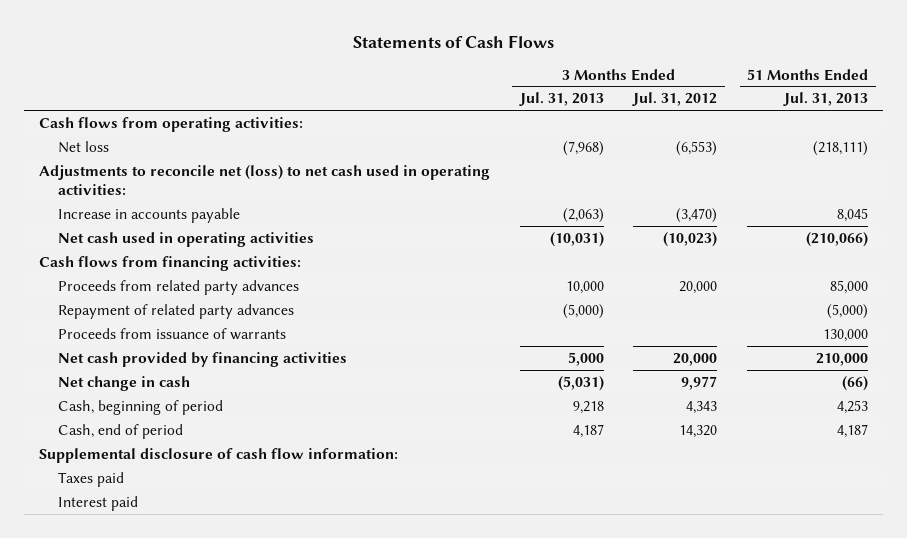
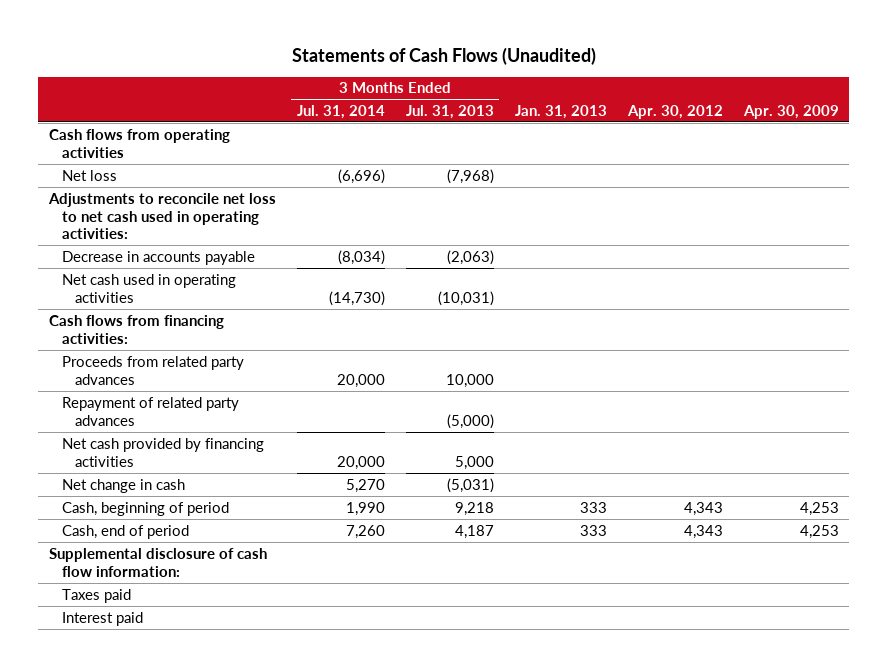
- Statements of Cash Flows
+ Statements of Cash Flows (Unaudited)
- | 3 Months Ended Jul. 31, 2013 | 3 Months Ended Jul. 31, 2012 | 51 Months Ended Jul. 31, 2013
+ | 3 Months Ended Jul. 31, 2014 | 3 Months Ended Jul. 31, 2013 | Jan. 31, 2013 | Apr. 30, 2012 | Apr. 30, 2009
- Cash flows from operating activities:
+ Cash flows from operating activities
- Adjustments to reconcile net (loss) to net cash used in operating activities:
- Increase in accounts payable | (2,063) | (3,470) | 8,045
+ Adjustments to reconcile net loss to net cash used in operating activities:
+ Decrease in accounts payable | (8,034) | (2,063) | | |
- Proceeds from issuance of warrants | | | 130,000

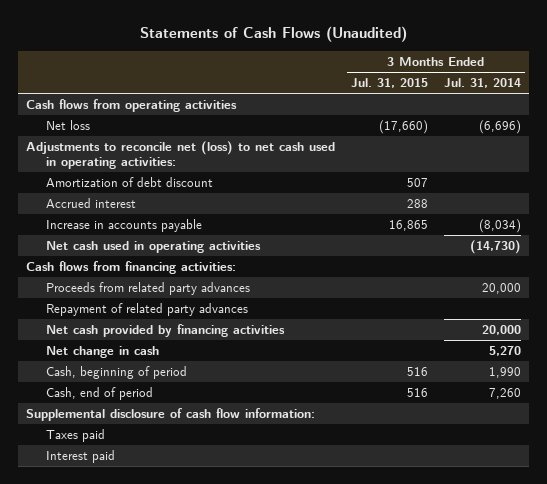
- | 3 Months Ended Jul. 31, 2014 | 3 Months Ended Jul. 31, 2013 | Jan. 31, 2013 | Apr. 30, 2012 | Apr. 30, 2009
+ | 3 Months Ended Jul. 31, 2015 | 3 Months Ended Jul. 31, 2014
- Adjustments to reconcile net loss to net cash used in operating activities:
- Decrease in accounts payable | (8,034) | (2,063) | | |
+ Adjustments to reconcile net (loss) to net cash used in operating activities:
+ Amortization of debt discount | 507 |
+ Accrued interest | 288 |
+ Increase in accounts payable | 16,865 | (8,034)

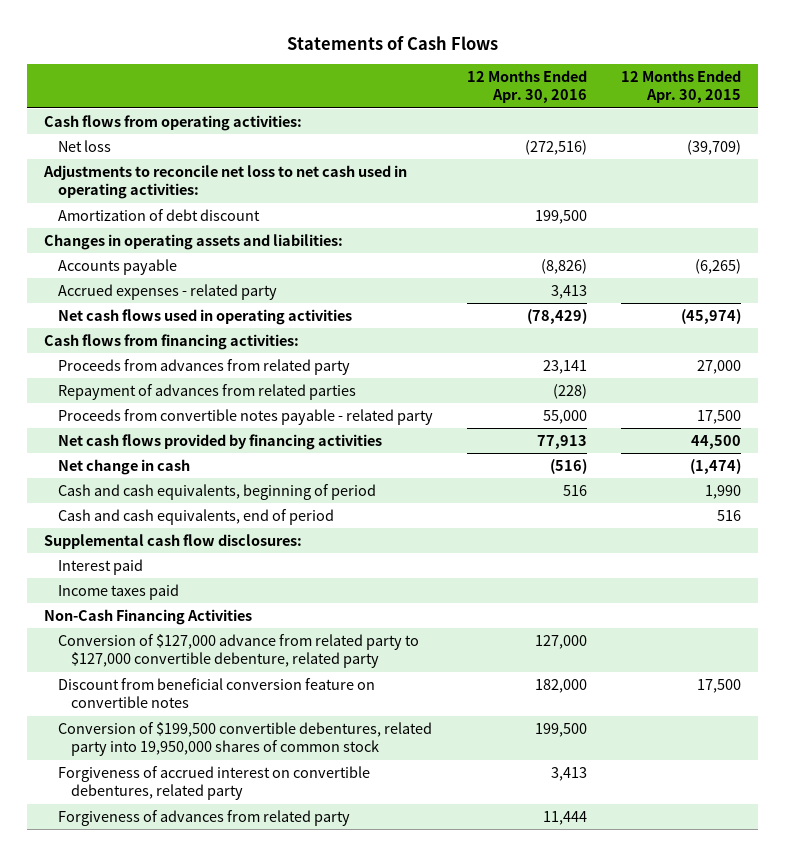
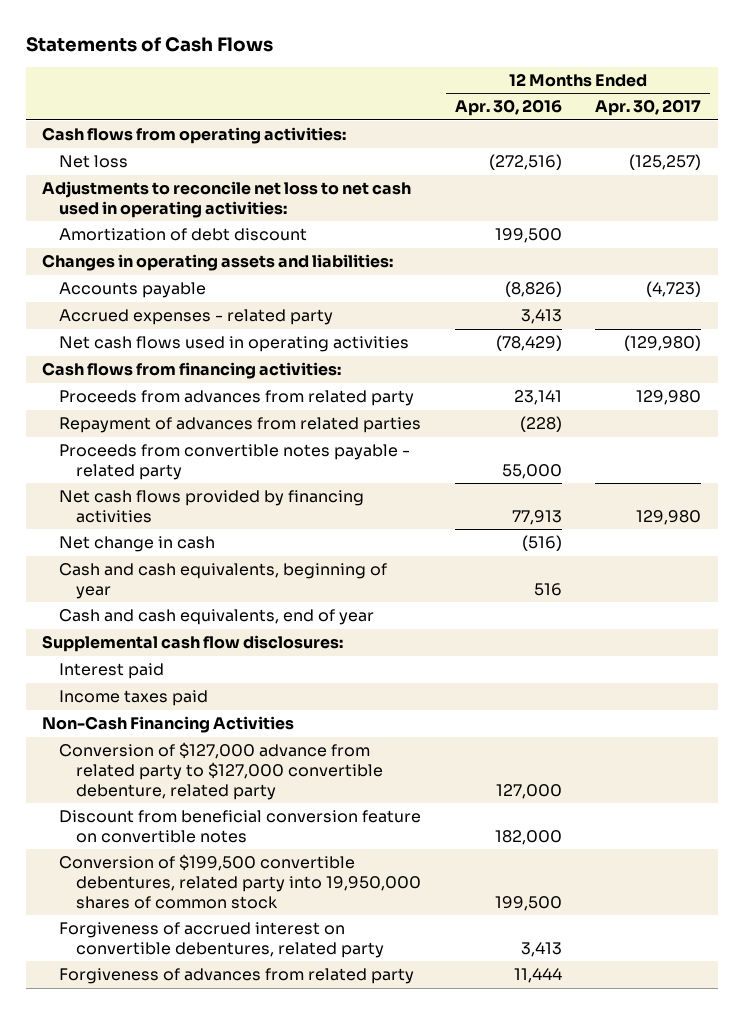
- | 12 Months Ended Apr. 30, 2016 | 12 Months Ended Apr. 30, 2015
+ | 12 Months Ended Apr. 30, 2016 | 12 Months Ended Apr. 30, 2017
- Cash and cash equivalents, beginning of period | 516 | 1,990
- Cash and cash equivalents, end of period | | 516
+ Cash and cash equivalents, beginning of year | 516 |
+ Cash and cash equivalents, end of year

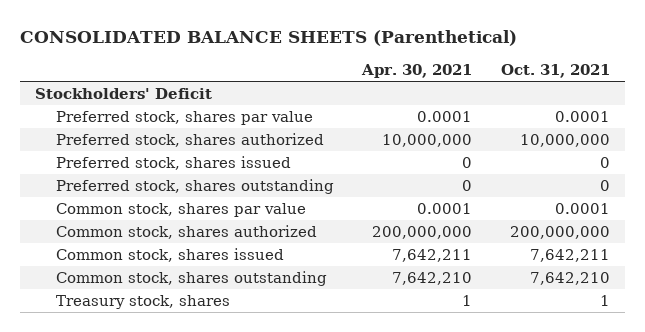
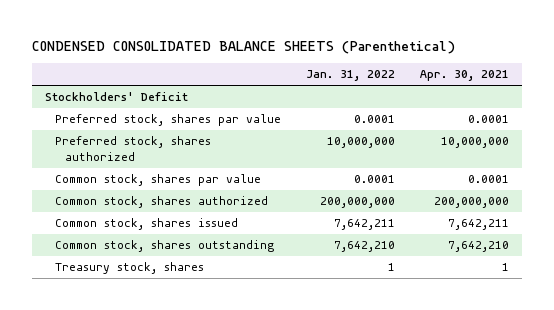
- CONSOLIDATED BALANCE SHEETS (Parenthetical)
+ CONDENSED CONSOLIDATED BALANCE SHEETS (Parenthetical)
- | Apr. 30, 2021 | Oct. 31, 2021
+ | Jan. 31, 2022 | Apr. 30, 2021
- Preferred stock, shares issued | 0 | 0
- Preferred stock, shares outstanding | 0 | 0

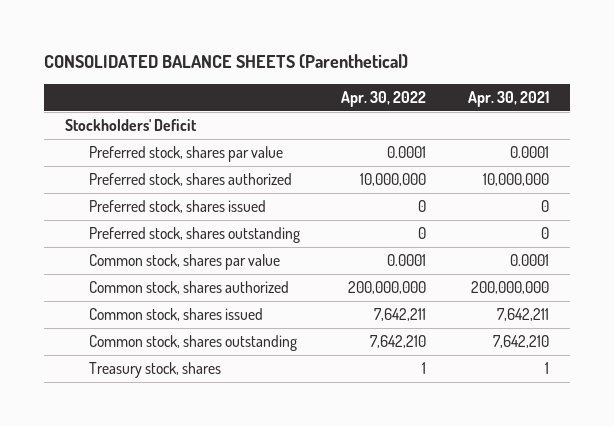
- CONDENSED CONSOLIDATED BALANCE SHEETS (Parenthetical)
+ CONSOLIDATED BALANCE SHEETS (Parenthetical)
- | Jan. 31, 2022 | Apr. 30, 2021
+ | Apr. 30, 2022 | Apr. 30, 2021
+ Preferred stock, shares issued | 0 | 0
+ Preferred stock, shares outstanding | 0 | 0

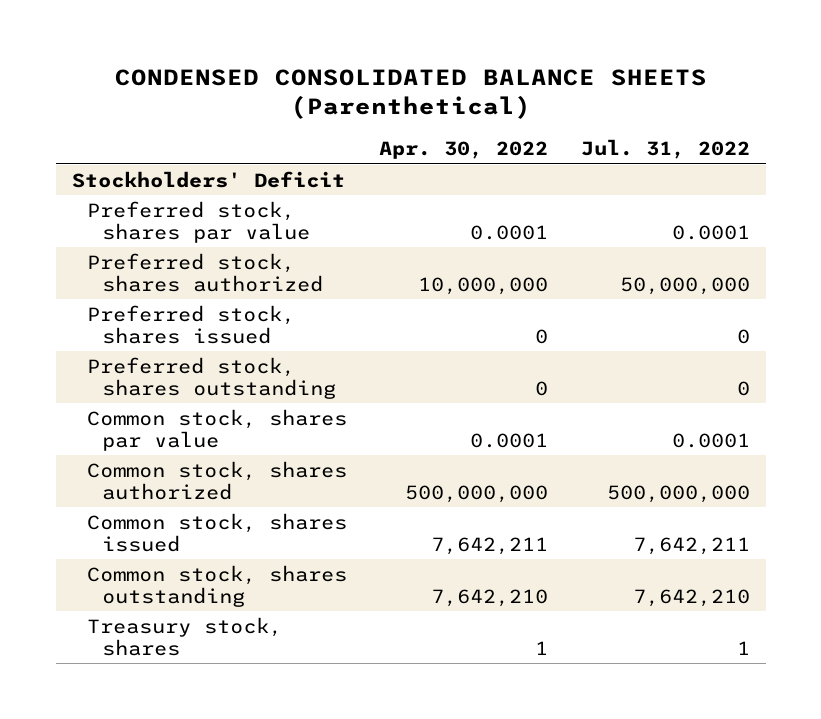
- CONSOLIDATED BALANCE SHEETS (Parenthetical)
+ CONDENSED CONSOLIDATED BALANCE SHEETS (Parenthetical)
- | Apr. 30, 2022 | Apr. 30, 2021
+ | Apr. 30, 2022 | Jul. 31, 2022
- Common stock, shares authorized | 200,000,000 | 200,000,000
+ Common stock, shares authorized | 500,000,000 | 500,000,000

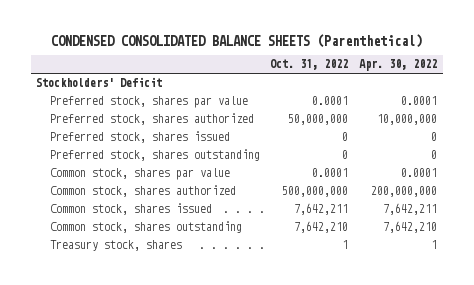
- | Apr. 30, 2022 | Jul. 31, 2022
+ | Oct. 31, 2022 | Apr. 30, 2022
- Common stock, shares authorized | 500,000,000 | 500,000,000
+ Common stock, shares authorized | 500,000,000 | 200,000,000

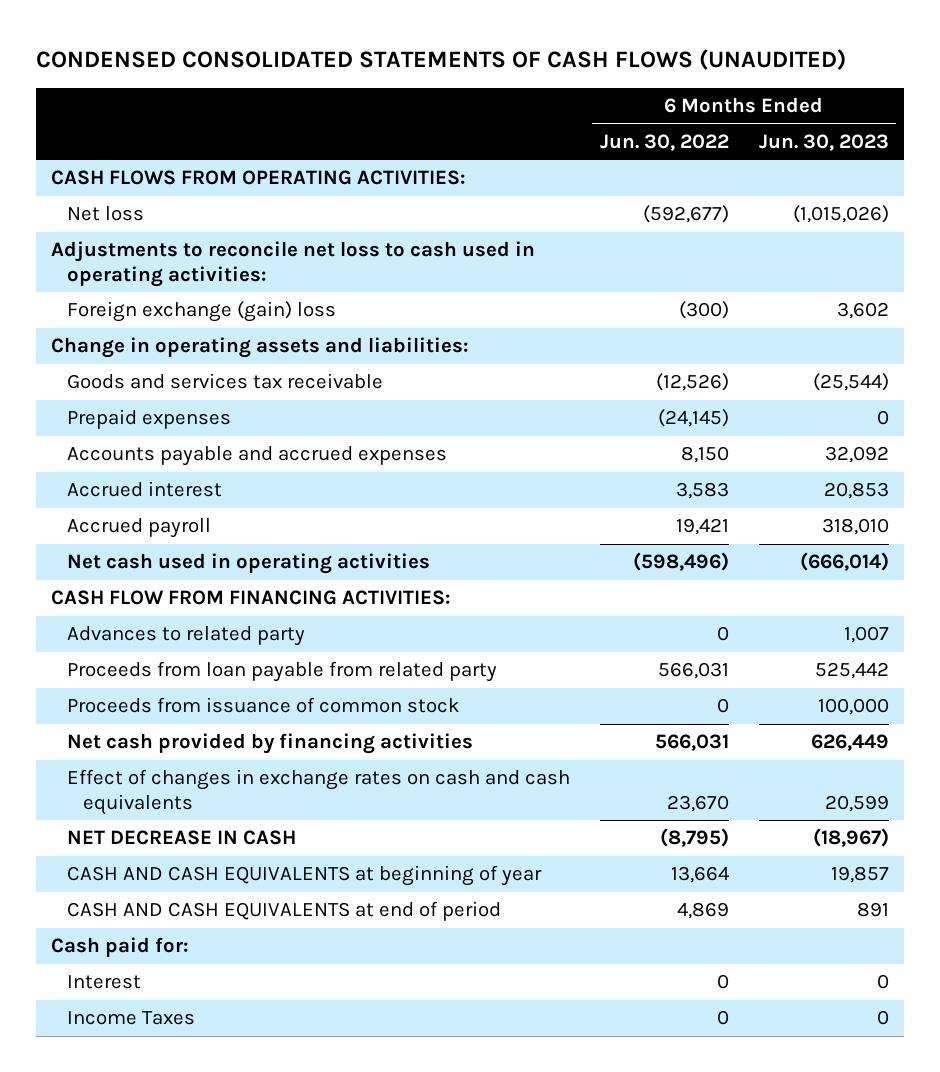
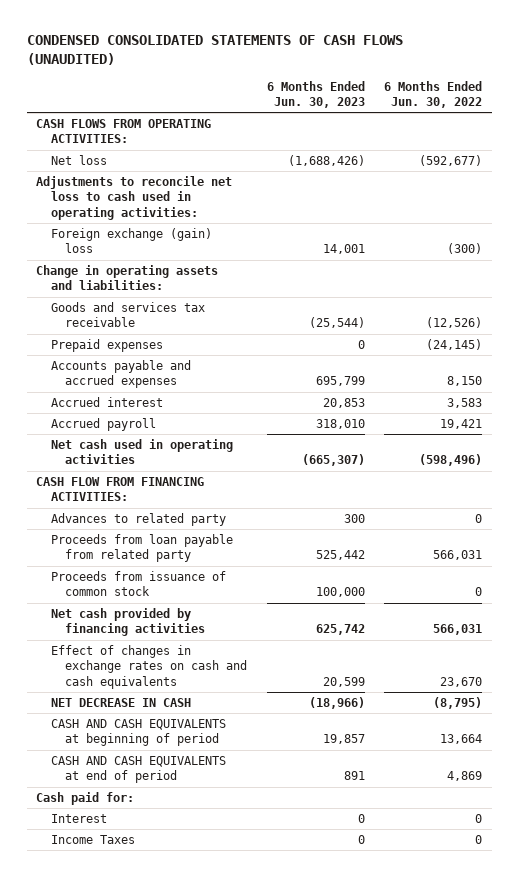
- | 6 Months Ended Jun. 30, 2022 | 6 Months Ended Jun. 30, 2023
+ | 6 Months Ended Jun. 30, 2023 | 6 Months Ended Jun. 30, 2022
- Net loss | (592,677) | (1,015,026)
+ Net loss | (1,688,426) | (592,677)
- Foreign exchange (gain) loss | (300) | 3,602
+ Foreign exchange (gain) loss | 14,001 | (300)
- Accounts payable and accrued expenses | 8,150 | 32,092
+ Accounts payable and accrued expenses | 695,799 | 8,150
- Net cash used in operating activities | (598,496) | (666,014)
+ Net cash used in operating activities | (665,307) | (598,496)
- Advances to related party | 0 | 1,007
+ Advances to related party | 300 | 0
- Net cash provided by financing activities | 566,031 | 626,449
+ Net cash provided by financing activities | 625,742 | 566,031
- NET DECREASE IN CASH | (8,795) | (18,967)
- CASH AND CASH EQUIVALENTS at beginning of year | 13,664 | 19,857
+ NET DECREASE IN CASH | (18,966) | (8,795)
+ CASH AND CASH EQUIVALENTS at beginning of period | 19,857 | 13,664

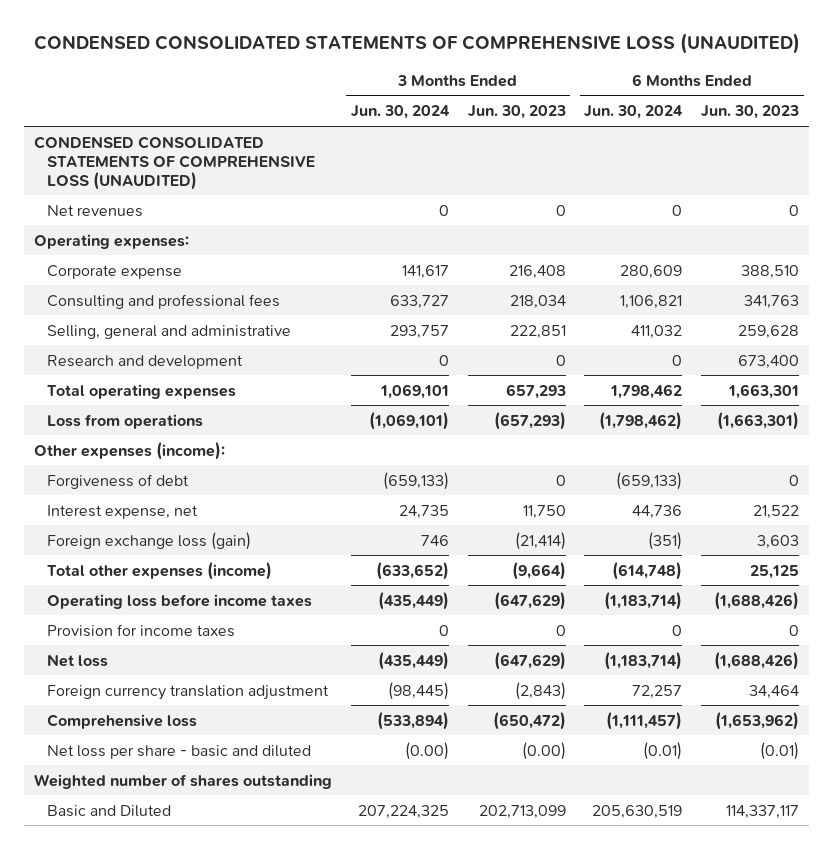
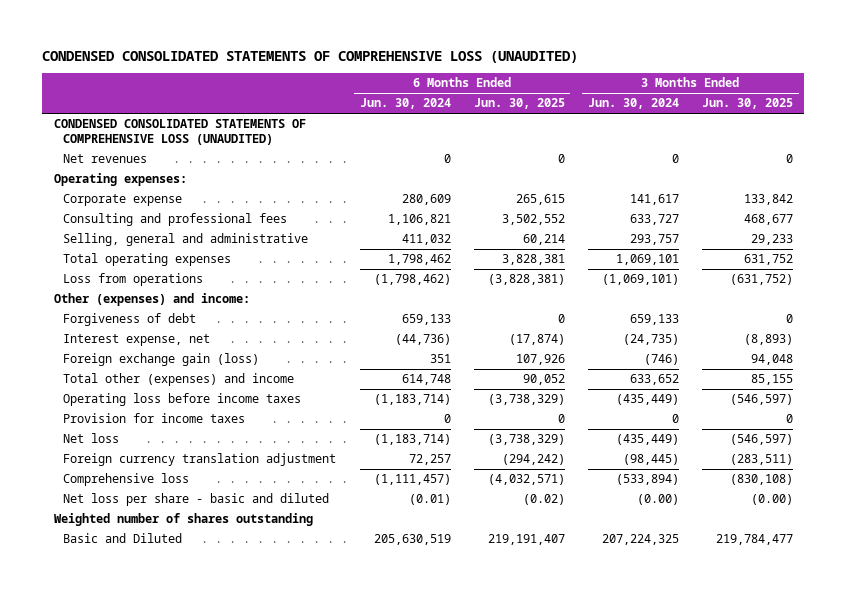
- | 3 Months Ended Jun. 30, 2024 | 3 Months Ended Jun. 30, 2023 | 6 Months Ended Jun. 30, 2024 | 6 Months Ended Jun. 30, 2023
+ | 6 Months Ended Jun. 30, 2024 | 6 Months Ended Jun. 30, 2025 | 3 Months Ended Jun. 30, 2024 | 3 Months Ended Jun. 30, 2025
- Research and development | 0 | 0 | 0 | 673,400
- Other expenses (income):
- Forgiveness of debt | (659,133) | 0 | (659,133) | 0
- Interest expense, net | 24,735 | 11,750 | 44,736 | 21,522
- Foreign exchange loss (gain) | 746 | (21,414) | (351) | 3,603
- Total other expenses (income) | (633,652) | (9,664) | (614,748) | 25,125
+ Other (expenses) and income:
+ Forgiveness of debt | 659,133 | 0 | 659,133 | 0
+ Interest expense, net | (44,736) | (17,874) | (24,735) | (8,893)
+ Foreign exchange gain (loss) | 351 | 107,926 | (746) | 94,048
+ Total other (expenses) and income | 614,748 | 90,052 | 633,652 | 85,155

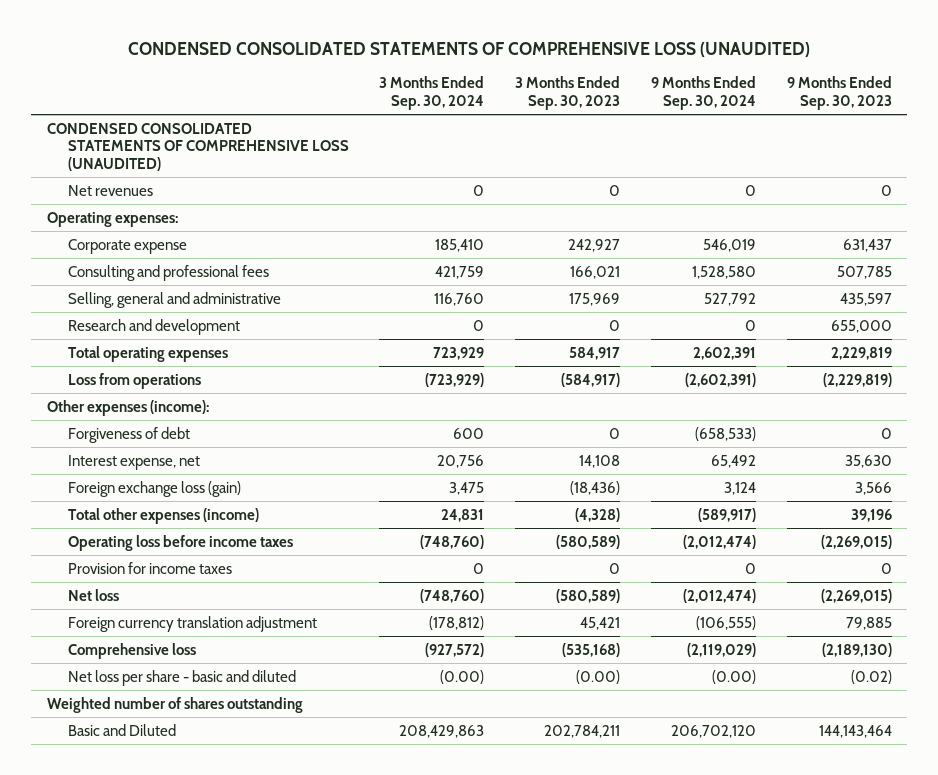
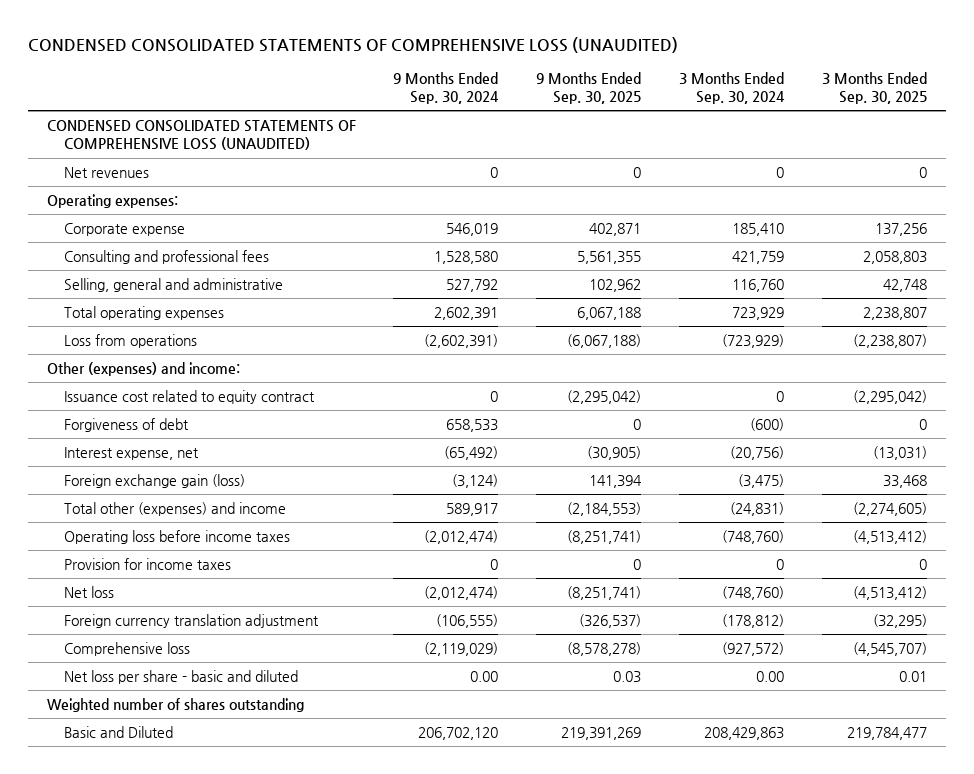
- | 3 Months Ended Sep. 30, 2024 | 3 Months Ended Sep. 30, 2023 | 9 Months Ended Sep. 30, 2024 | 9 Months Ended Sep. 30, 2023
+ | 9 Months Ended Sep. 30, 2024 | 9 Months Ended Sep. 30, 2025 | 3 Months Ended Sep. 30, 2024 | 3 Months Ended Sep. 30, 2025
- Research and development | 0 | 0 | 0 | 655,000
- Other expenses (income):
- Forgiveness of debt | 600 | 0 | (658,533) | 0
- Interest expense, net | 20,756 | 14,108 | 65,492 | 35,630
- Foreign exchange loss (gain) | 3,475 | (18,436) | 3,124 | 3,566
- Total other expenses (income) | 24,831 | (4,328) | (589,917) | 39,196
+ Other (expenses) and income:
+ Issuance cost related to equity contract | 0 | (2,295,042) | 0 | (2,295,042)
+ Forgiveness of debt | 658,533 | 0 | (600) | 0
+ Interest expense, net | (65,492) | (30,905) | (20,756) | (13,031)
+ Foreign exchange gain (loss) | (3,124) | 141,394 | (3,475) | 33,468
+ Total other (expenses) and income | 589,917 | (2,184,553) | (24,831) | (2,274,605)
- Net loss per share - basic and diluted | (0.00) | (0.00) | (0.00) | (0.02)
+ Net loss per share - basic and diluted | 0.00 | 0.03 | 0.00 | 0.01

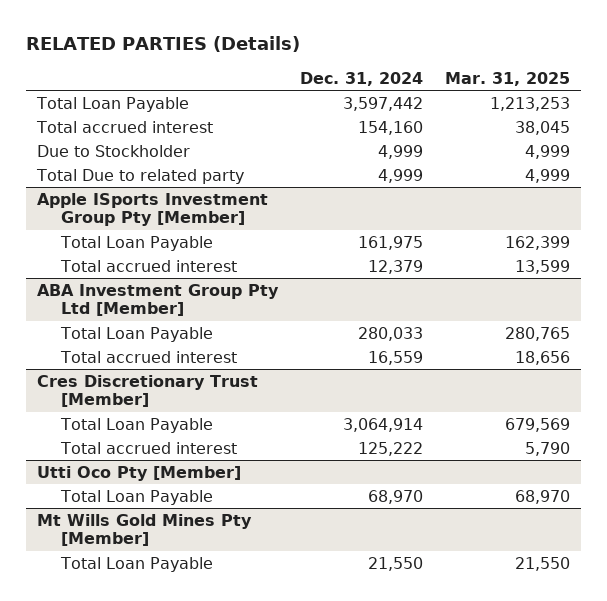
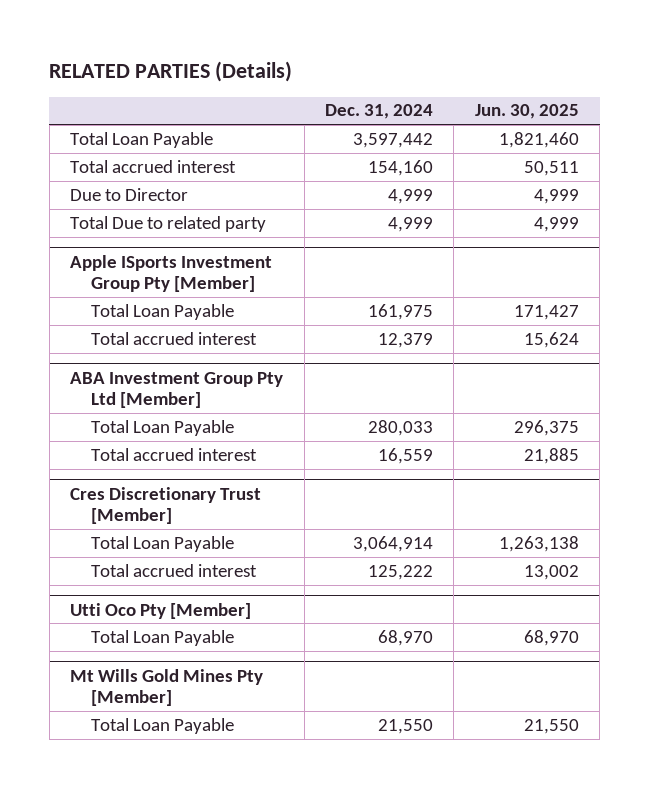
- | Dec. 31, 2024 | Mar. 31, 2025
+ | Dec. 31, 2024 | Jun. 30, 2025
- Due to Stockholder | 4,999 | 4,999
+ Due to Director | 4,999 | 4,999

